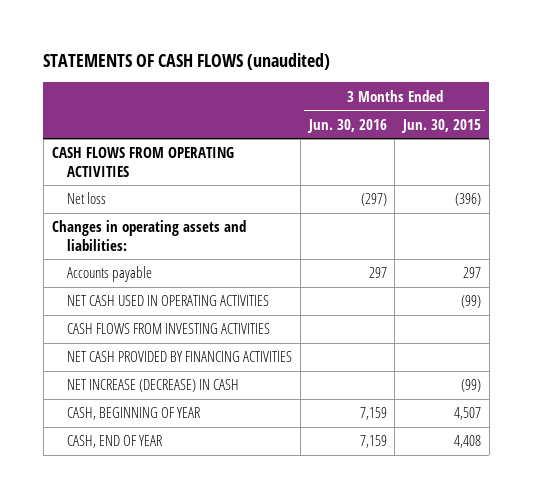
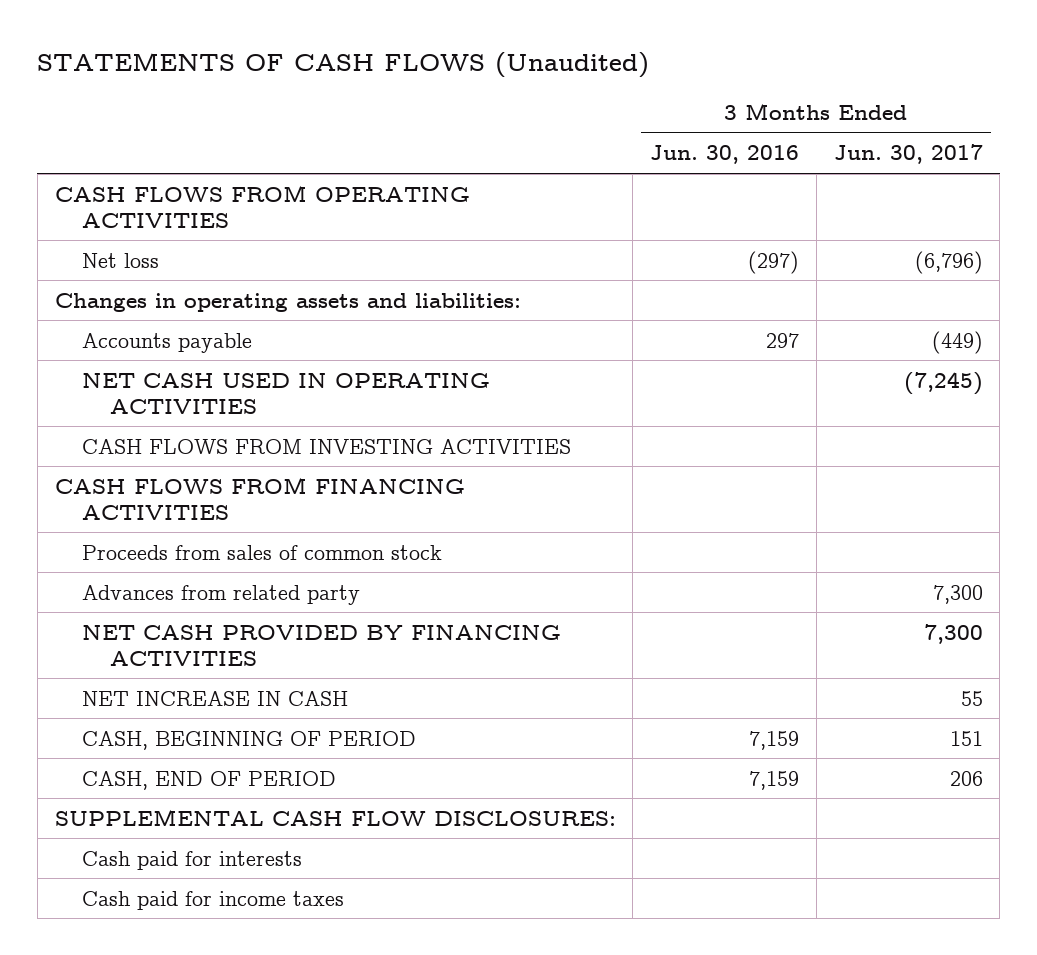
- STATEMENTS OF CASH FLOWS (unaudited)
+ STATEMENTS OF CASH FLOWS (Unaudited)
- | 3 Months Ended Jun. 30, 2016 | 3 Months Ended Jun. 30, 2015
+ | 3 Months Ended Jun. 30, 2016 | 3 Months Ended Jun. 30, 2017
+ CASH FLOWS FROM FINANCING ACTIVITIES
+ Proceeds from sales of common stock
+ Advances from related party | | 7,300
- NET INCREASE (DECREASE) IN CASH | | (99)
- CASH, BEGINNING OF YEAR | 7,159 | 4,507
- CASH, END OF YEAR | 7,159 | 4,408
+ NET INCREASE IN CASH | | 55
+ CASH, BEGINNING OF PERIOD | 7,159 | 151
+ CASH, END OF PERIOD | 7,159 | 206
+ SUPPLEMENTAL CASH FLOW DISCLOSURES:
+ Cash paid for interests
+ Cash paid for income taxes

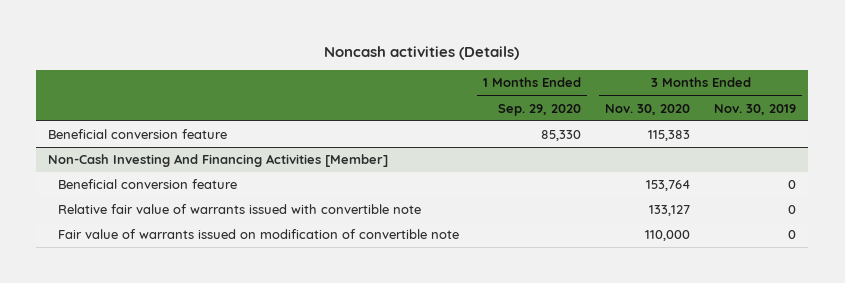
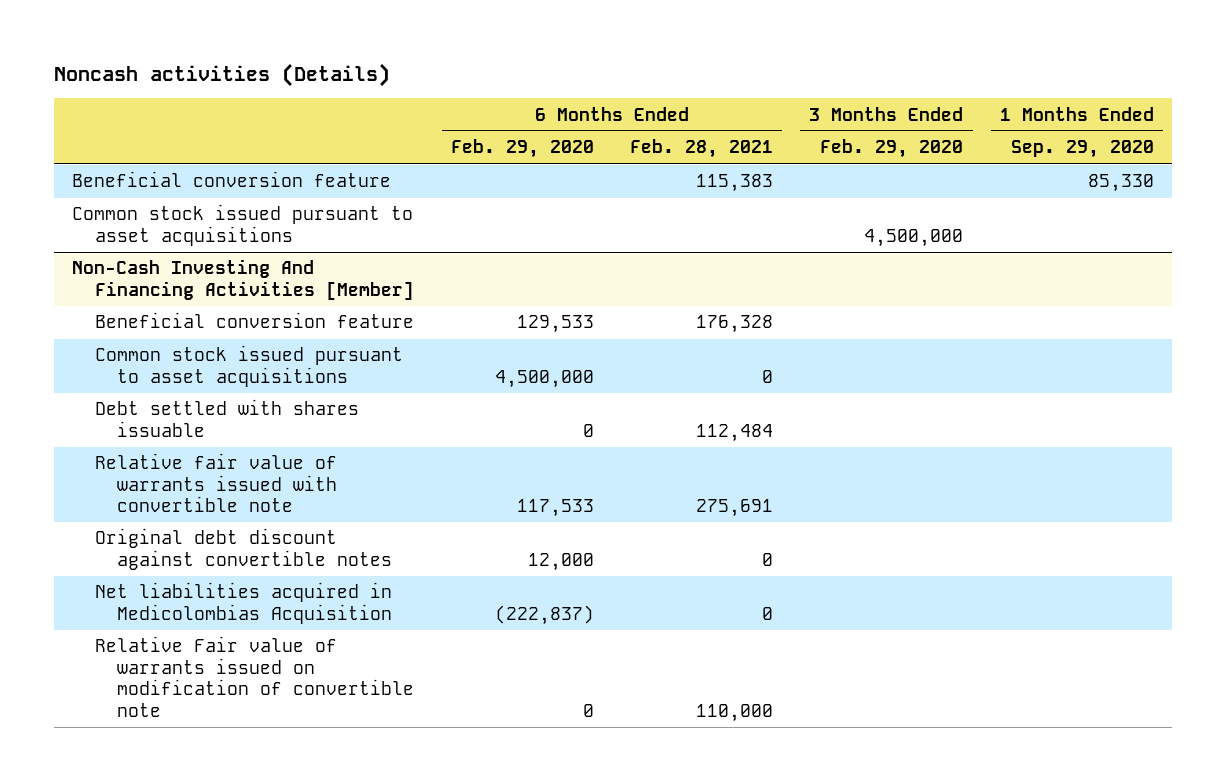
- | 1 Months Ended Sep. 29, 2020 | 3 Months Ended Nov. 30, 2020 | 3 Months Ended Nov. 30, 2019
+ | 6 Months Ended Feb. 29, 2020 | 6 Months Ended Feb. 28, 2021 | 3 Months Ended Feb. 29, 2020 | 1 Months Ended Sep. 29, 2020
+ Common stock issued pursuant to asset acquisitions | | | 4,500,000 |
@ Non-Cash Investing And Financing Activities [Member]
+ Common stock issued pursuant to asset acquisitions | 4,500,000 | 0 | |
+ Debt settled with shares issuable | 0 | 112,484 | |
- Fair value of warrants issued on modification of convertible note | | 110,000 | 0
+ Original debt discount against convertible notes | 12,000 | 0 | |
+ Net liabilities acquired in Medicolombias Acquisition | (222,837) | 0 | |
+ Relative Fair value of warrants issued on modification of convertible note | 0 | 110,000 | |

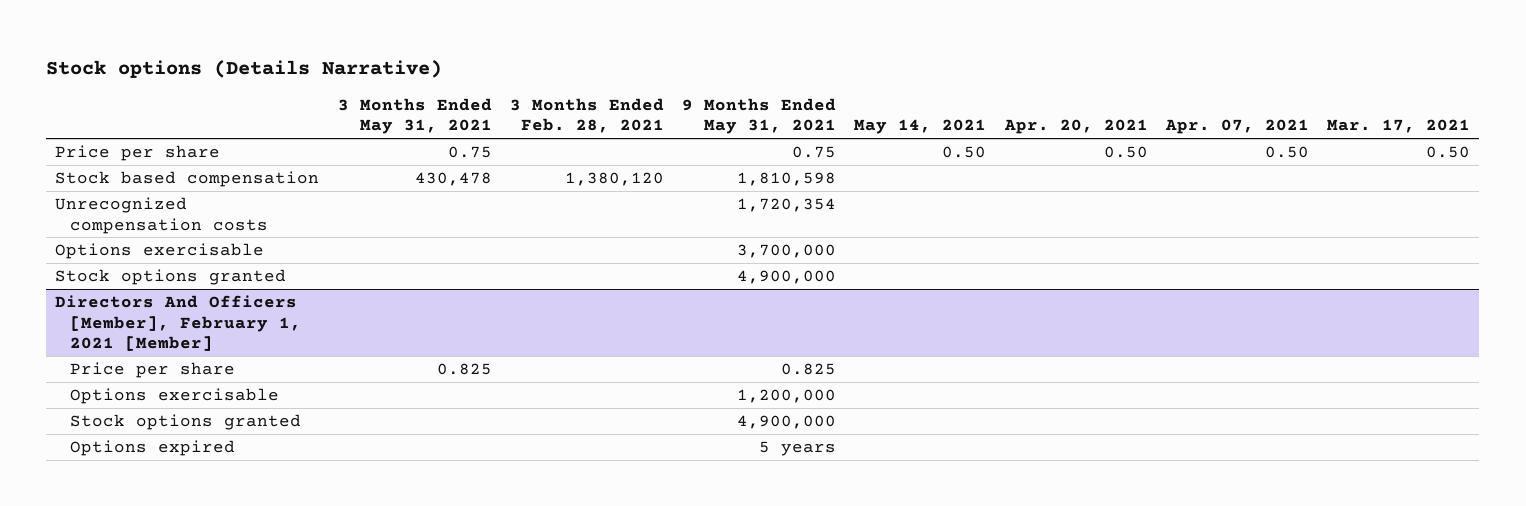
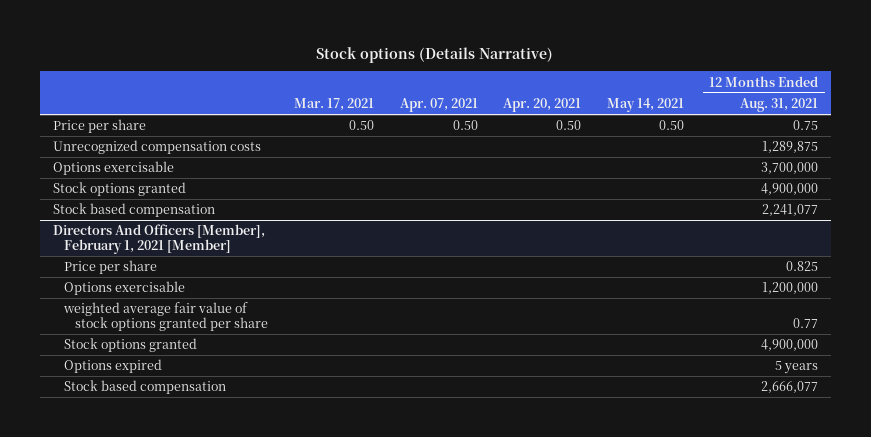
- | 3 Months Ended May 31, 2021 | 3 Months Ended Feb. 28, 2021 | 9 Months Ended May 31, 2021 | May 14, 2021 | Apr. 20, 2021 | Apr. 07, 2021 | Mar. 17, 2021
+ | Mar. 17, 2021 | Apr. 07, 2021 | Apr. 20, 2021 | May 14, 2021 | 12 Months Ended Aug. 31, 2021
moved down: Stock based compensation | | | | | 2,241,077
@ Directors And Officers [Member], February 1, 2021 [Member]
+ weighted average fair value of stock options granted per share | | | | | 0.77
+ Stock based compensation | | | | | 2,666,077

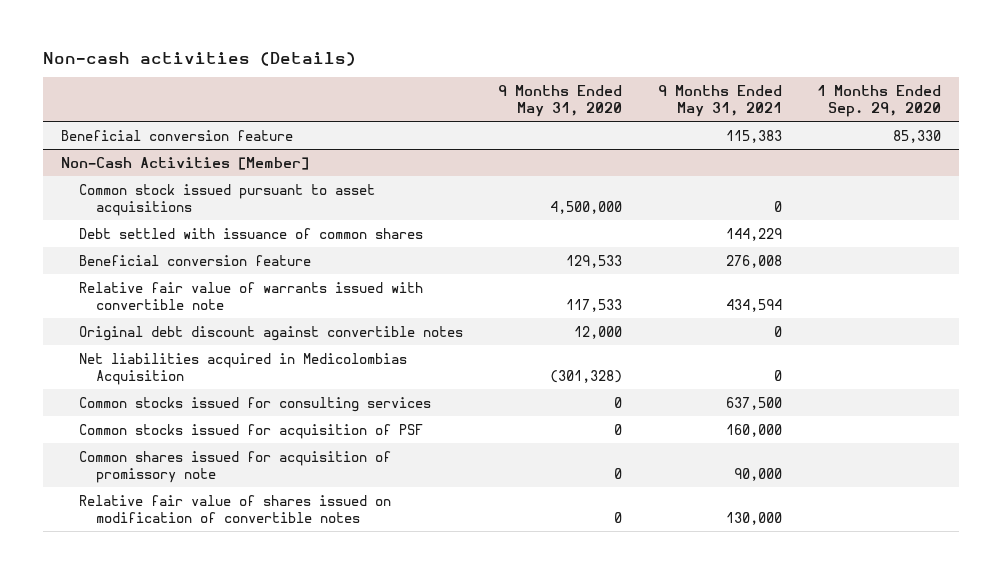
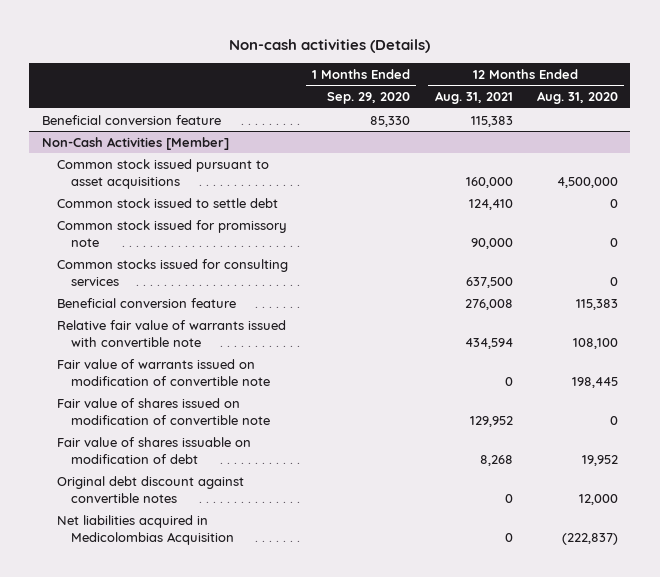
- | 9 Months Ended May 31, 2020 | 9 Months Ended May 31, 2021 | 1 Months Ended Sep. 29, 2020
+ | 1 Months Ended Sep. 29, 2020 | 12 Months Ended Aug. 31, 2021 | 12 Months Ended Aug. 31, 2020
@ Non-Cash Activities [Member]
- Debt settled with issuance of common shares | | 144,229 |
+ Common stock issued to settle debt | | 124,410 | 0
+ Common stock issued for promissory note | | 90,000 | 0
moved up: Common stocks issued for consulting services | | 637,500 | 0
+ Fair value of warrants issued on modification of convertible note | | 0 | 198,445
+ Fair value of shares issued on modification of convertible note | | 129,952 | 0
+ Fair value of shares issuable on modification of debt | | 8,268 | 19,952
- Common stocks issued for acquisition of PSF | 0 | 160,000 |
- Common shares issued for acquisition of promissory note | 0 | 90,000 |
- Relative fair value of shares issued on modification of convertible notes | 0 | 130,000 |

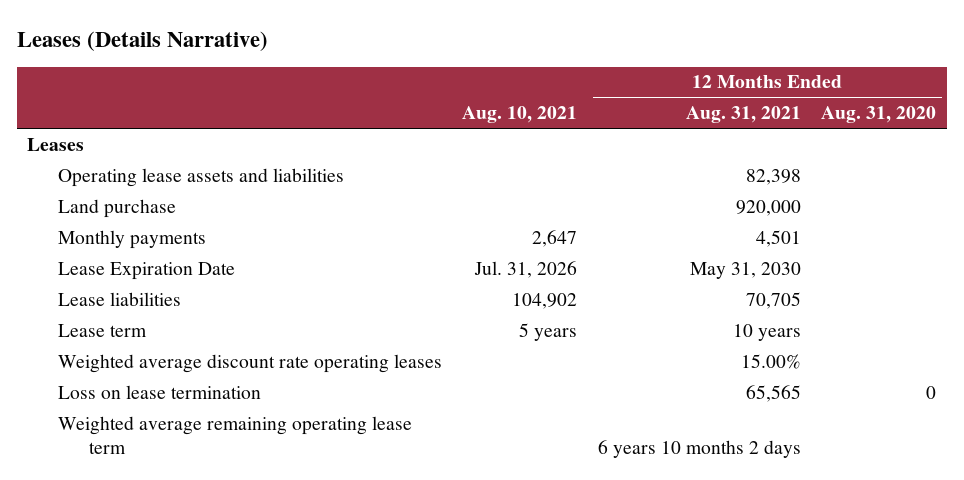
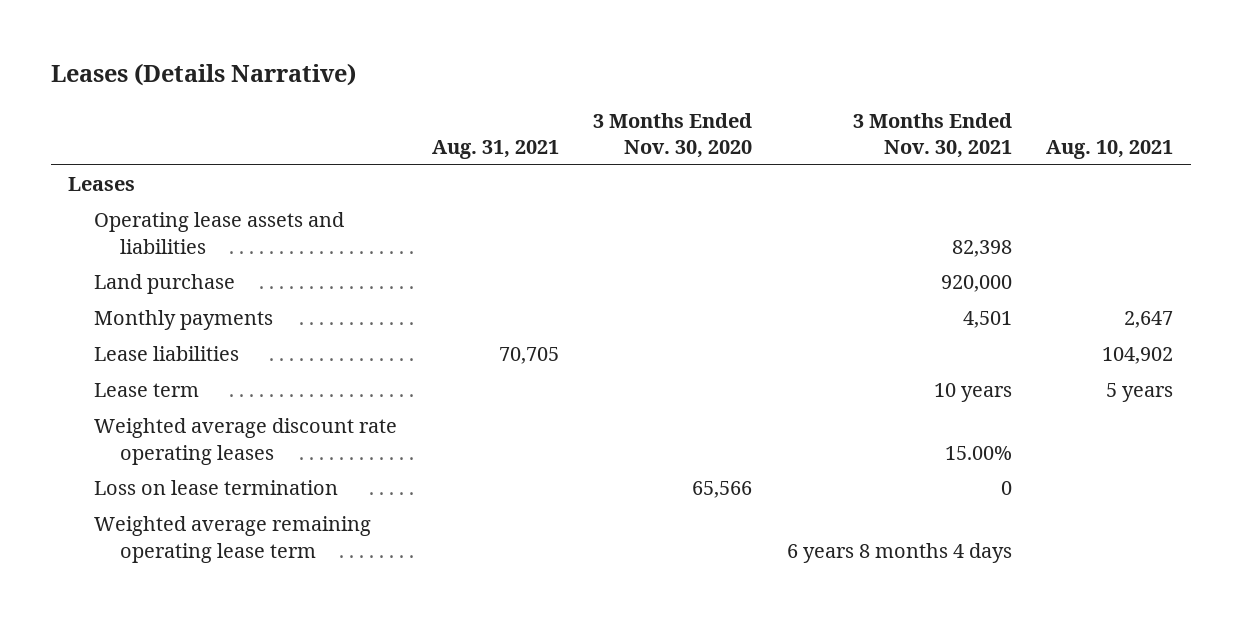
- | Aug. 10, 2021 | 12 Months Ended Aug. 31, 2021 | 12 Months Ended Aug. 31, 2020
+ | Aug. 31, 2021 | 3 Months Ended Nov. 30, 2020 | 3 Months Ended Nov. 30, 2021 | Aug. 10, 2021
- Lease Expiration Date | Jul. 31, 2026 | May 31, 2030 |

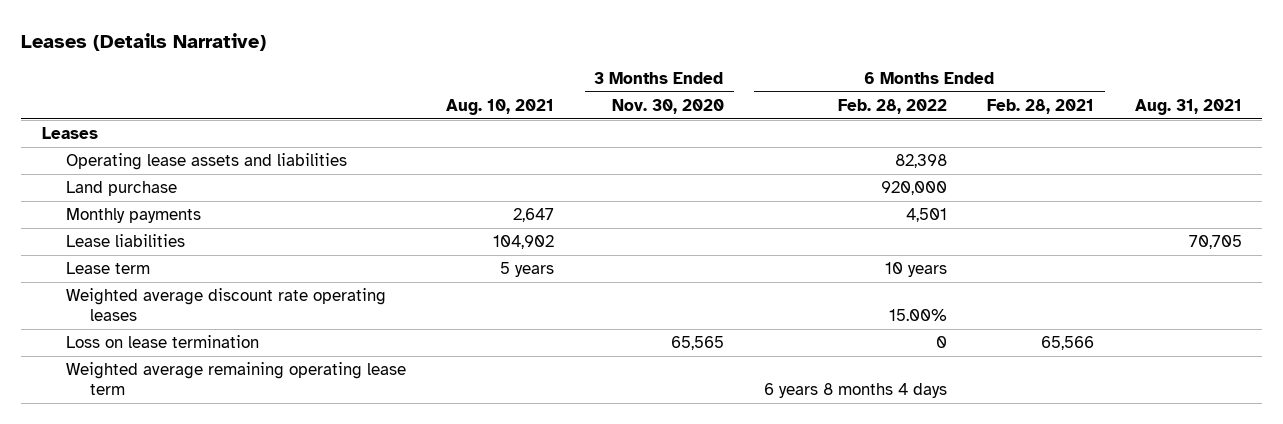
- | Aug. 31, 2021 | 3 Months Ended Nov. 30, 2020 | 3 Months Ended Nov. 30, 2021 | Aug. 10, 2021
+ | Aug. 10, 2021 | 3 Months Ended Nov. 30, 2020 | 6 Months Ended Feb. 28, 2022 | 6 Months Ended Feb. 28, 2021 | Aug. 31, 2021
- Loss on lease termination | | 65,566 | 0 |
+ Loss on lease termination | | 65,565 | 0 | 65,566 |

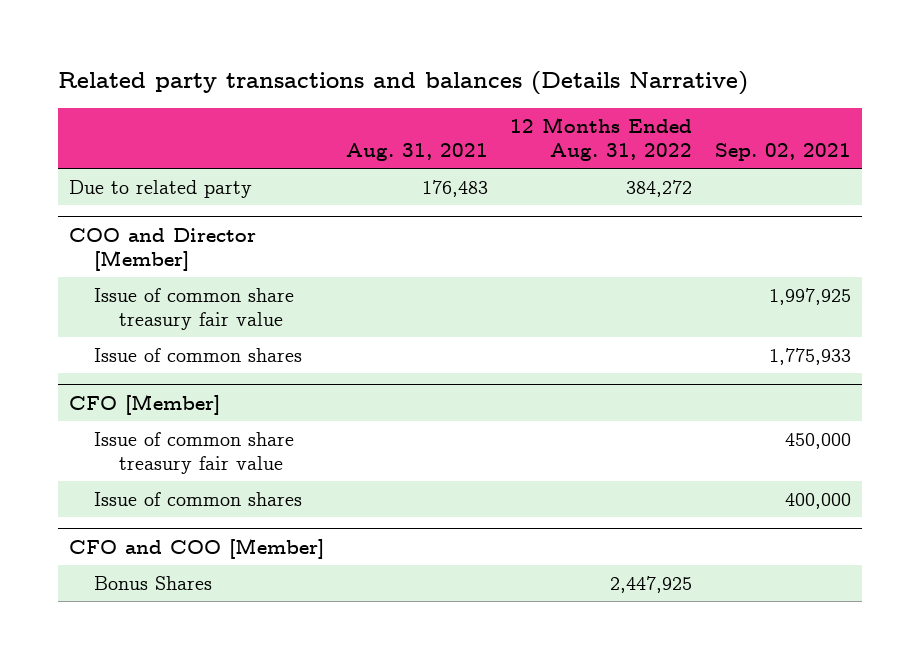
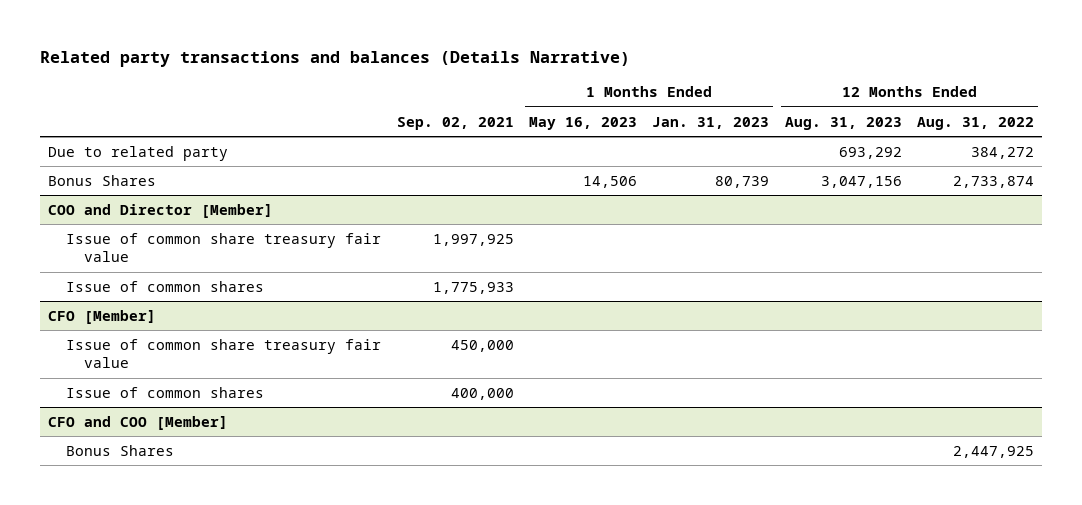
- | Aug. 31, 2021 | 12 Months Ended Aug. 31, 2022 | Sep. 02, 2021
+ | Sep. 02, 2021 | 1 Months Ended May 16, 2023 | 1 Months Ended Jan. 31, 2023 | 12 Months Ended Aug. 31, 2023 | 12 Months Ended Aug. 31, 2022
+ Bonus Shares | | 14,506 | 80,739 | 3,047,156 | 2,733,874

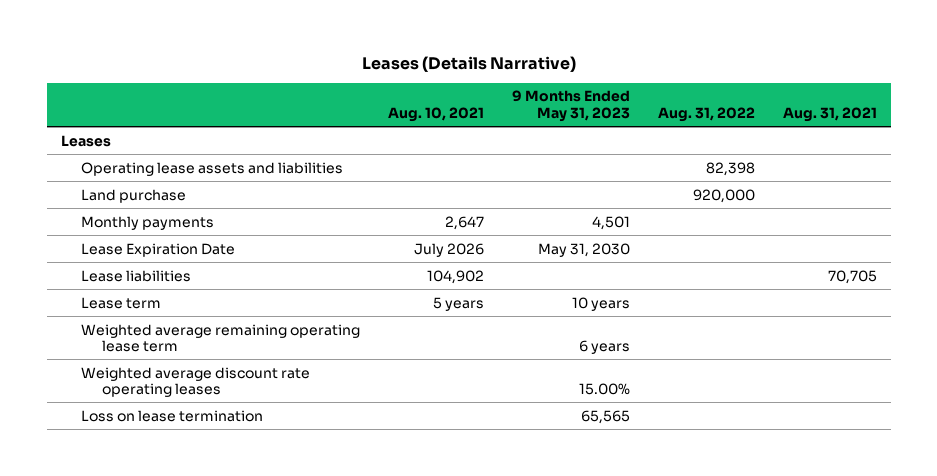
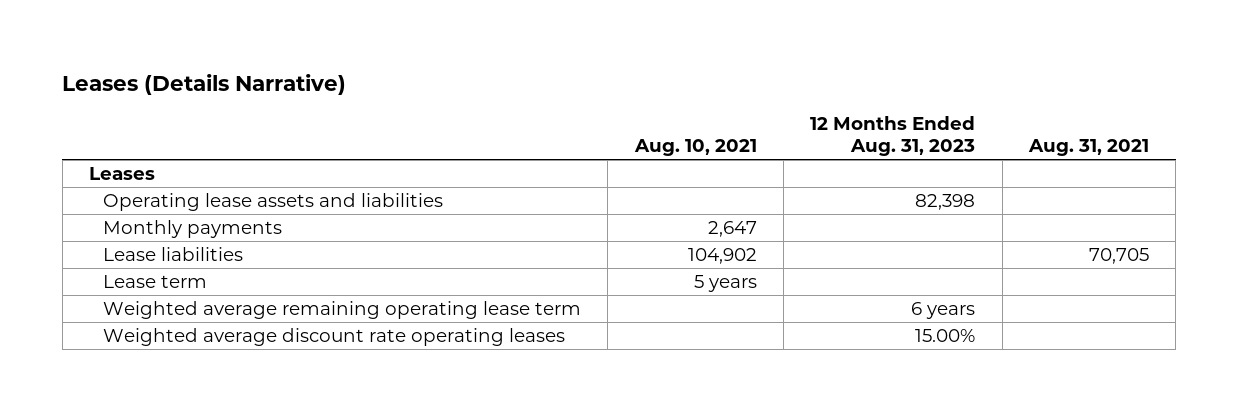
- | Aug. 10, 2021 | 9 Months Ended May 31, 2023 | Aug. 31, 2022 | Aug. 31, 2021
+ | Aug. 10, 2021 | 12 Months Ended Aug. 31, 2023 | Aug. 31, 2021
- Land purchase | | | 920,000 |
- Lease Expiration Date | July 2026 | May 31, 2030 | |
- Loss on lease termination | | 65,565 | |

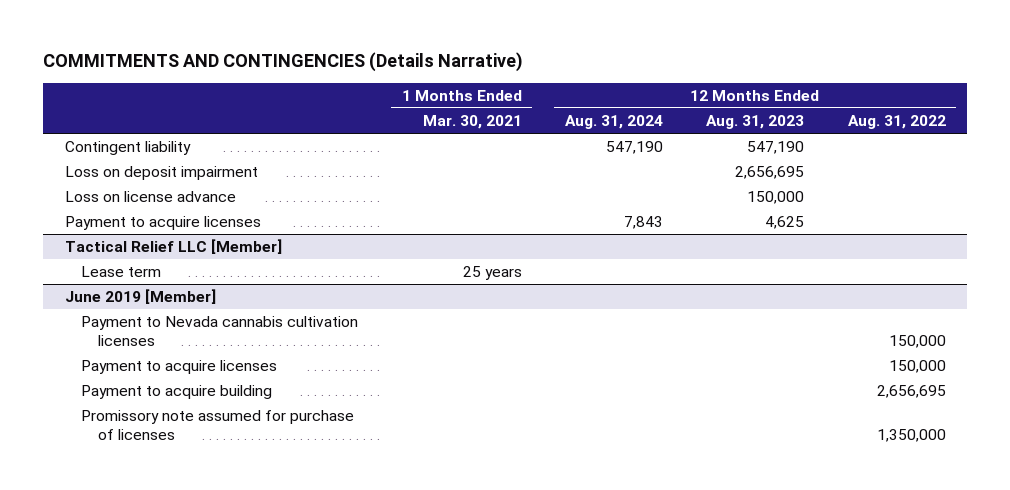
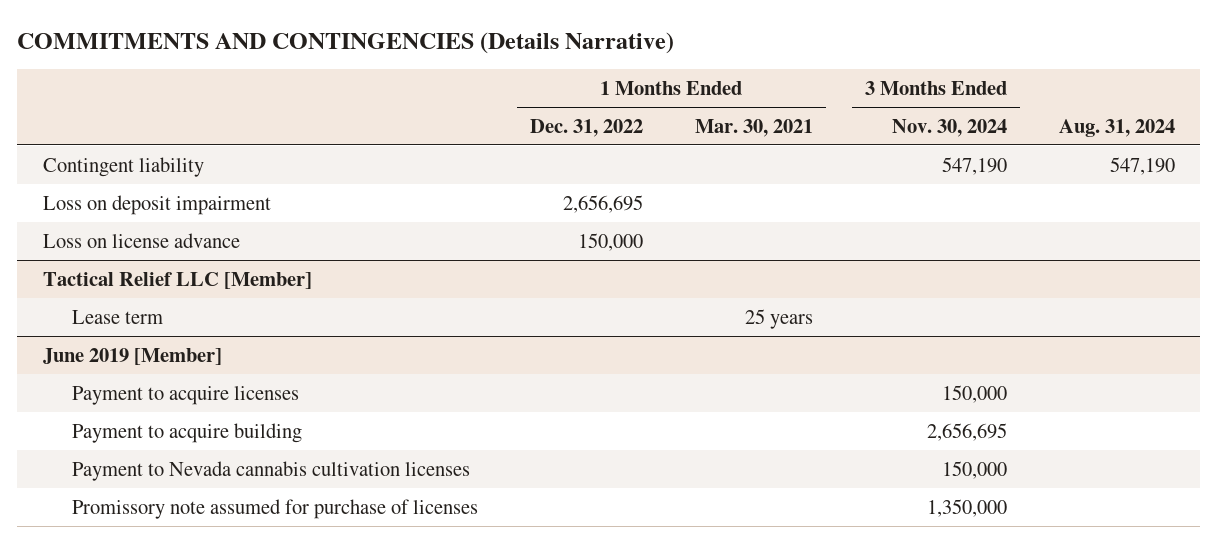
- | 1 Months Ended Mar. 30, 2021 | 12 Months Ended Aug. 31, 2024 | 12 Months Ended Aug. 31, 2023 | 12 Months Ended Aug. 31, 2022
+ | 1 Months Ended Dec. 31, 2022 | 1 Months Ended Mar. 30, 2021 | 3 Months Ended Nov. 30, 2024 | Aug. 31, 2024
- Payment to acquire licenses | | 7,843 | 4,625 |
@ June 2019 [Member]
moved down: Payment to Nevada cannabis cultivation licenses | | | 150,000 |

